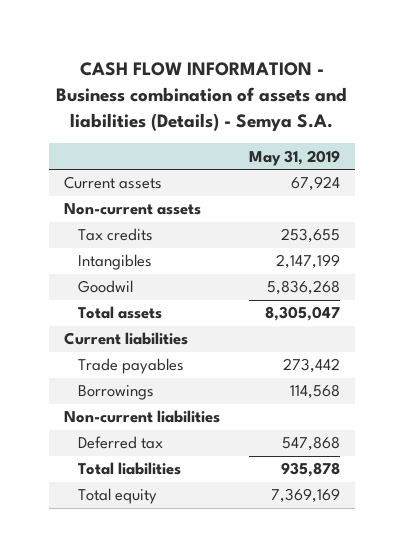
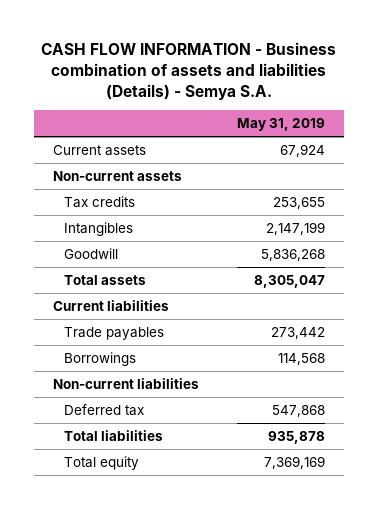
- Goodwil | 5,836,268
+ Goodwill | 5,836,268

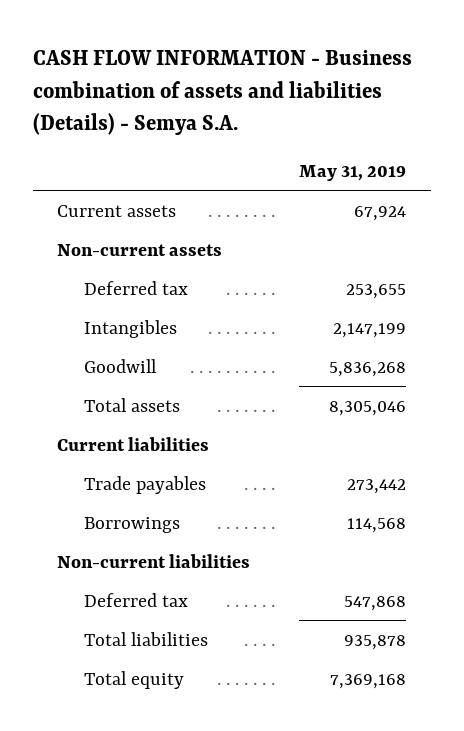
- Tax credits | 253,655
+ Deferred tax | 253,655
- Total assets | 8,305,047
+ Total assets | 8,305,046
- Total equity | 7,369,169
+ Total equity | 7,369,168

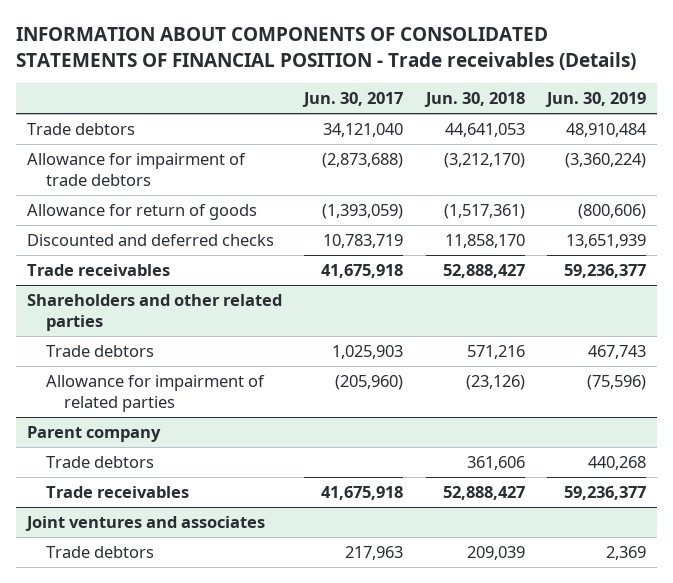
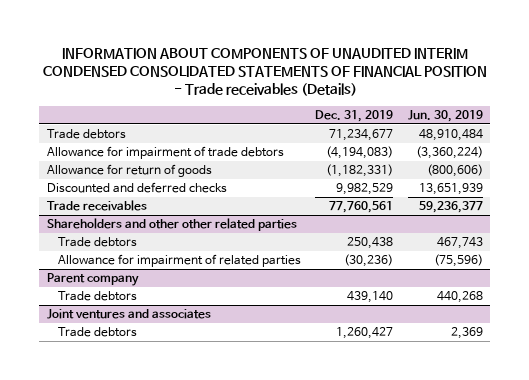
- INFORMATION ABOUT COMPONENTS OF CONSOLIDATED STATEMENTS OF FINANCIAL POSITION - Trade receivables (Details)
+ INFORMATION ABOUT COMPONENTS OF UNAUDITED INTERIM CONDENSED CONSOLIDATED STATEMENTS OF FINANCIAL POSITION - Trade receivables (Details)
- | Jun. 30, 2017 | Jun. 30, 2018 | Jun. 30, 2019
+ | Dec. 31, 2019 | Jun. 30, 2019
- Shareholders and other related parties
+ Shareholders and other other related parties
@ Parent company
- Trade receivables | 41,675,918 | 52,888,427 | 59,236,377

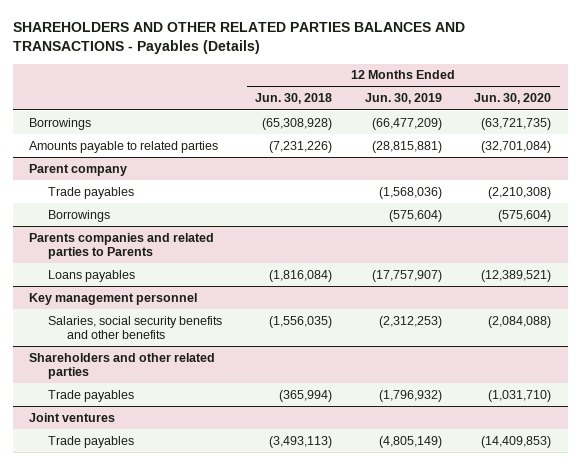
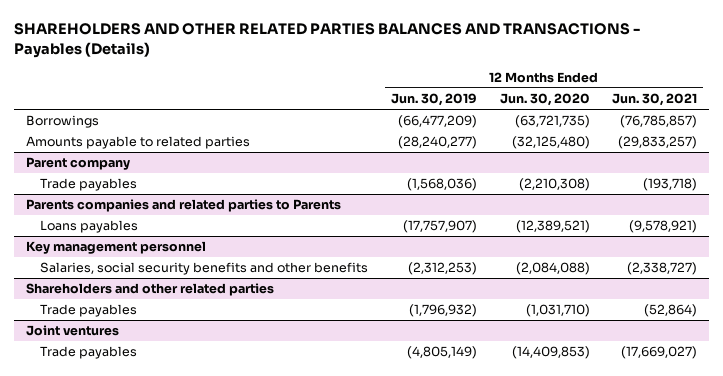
- | 12 Months Ended Jun. 30, 2018 | 12 Months Ended Jun. 30, 2019 | 12 Months Ended Jun. 30, 2020
+ | 12 Months Ended Jun. 30, 2019 | 12 Months Ended Jun. 30, 2020 | 12 Months Ended Jun. 30, 2021
- Amounts payable to related parties | (7,231,226) | (28,815,881) | (32,701,084)
+ Amounts payable to related parties | (28,240,277) | (32,125,480) | (29,833,257)
@ Parent company
- Borrowings | | (575,604) | (575,604)

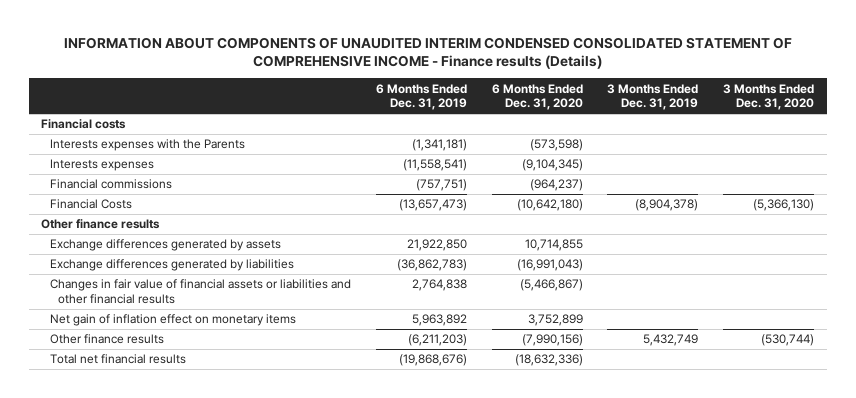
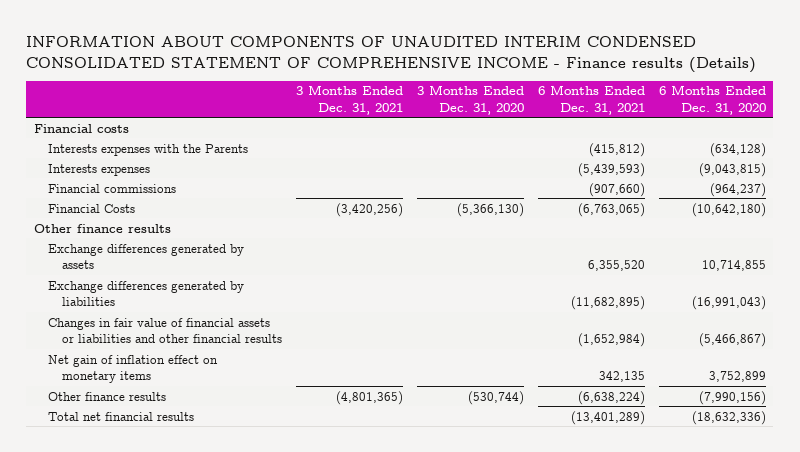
- | 6 Months Ended Dec. 31, 2019 | 6 Months Ended Dec. 31, 2020 | 3 Months Ended Dec. 31, 2019 | 3 Months Ended Dec. 31, 2020
+ | 3 Months Ended Dec. 31, 2021 | 3 Months Ended Dec. 31, 2020 | 6 Months Ended Dec. 31, 2021 | 6 Months Ended Dec. 31, 2020
- Interests expenses with the Parents | (1,341,181) | (573,598) | |
- Interests expenses | (11,558,541) | (9,104,345) | |
+ Interests expenses with the Parents | | | (415,812) | (634,128)
+ Interests expenses | | | (5,439,593) | (9,043,815)

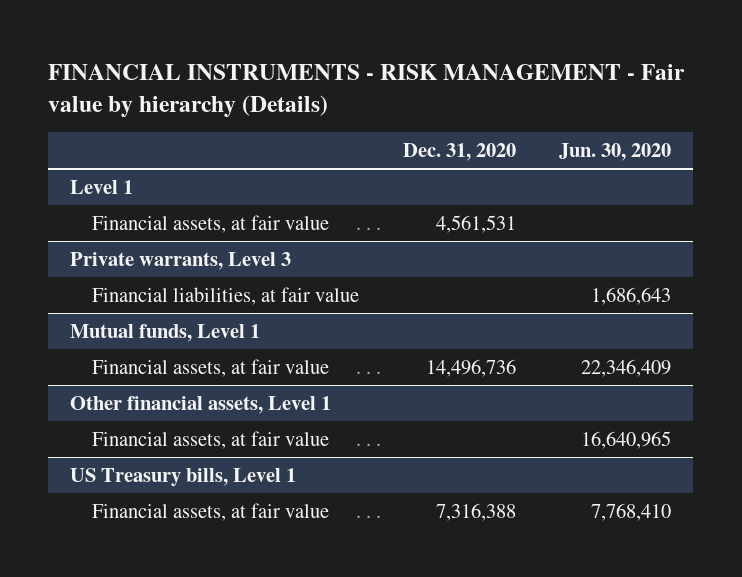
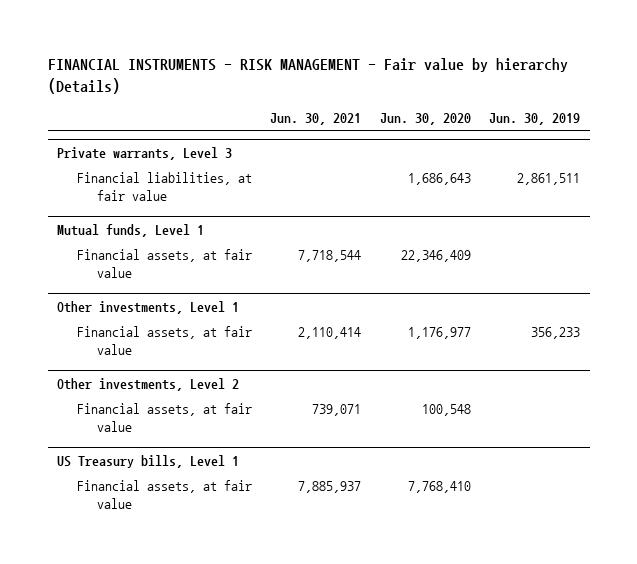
- | Dec. 31, 2020 | Jun. 30, 2020
+ | Jun. 30, 2021 | Jun. 30, 2020 | Jun. 30, 2019
- Level 1
- Financial assets, at fair value | 4,561,531 |
- Other financial assets, Level 1
- Financial assets, at fair value | | 16,640,965
+ Other investments, Level 1
+ Financial assets, at fair value | 2,110,414 | 1,176,977 | 356,233
+ Other investments, Level 2
+ Financial assets, at fair value | 739,071 | 100,548 |

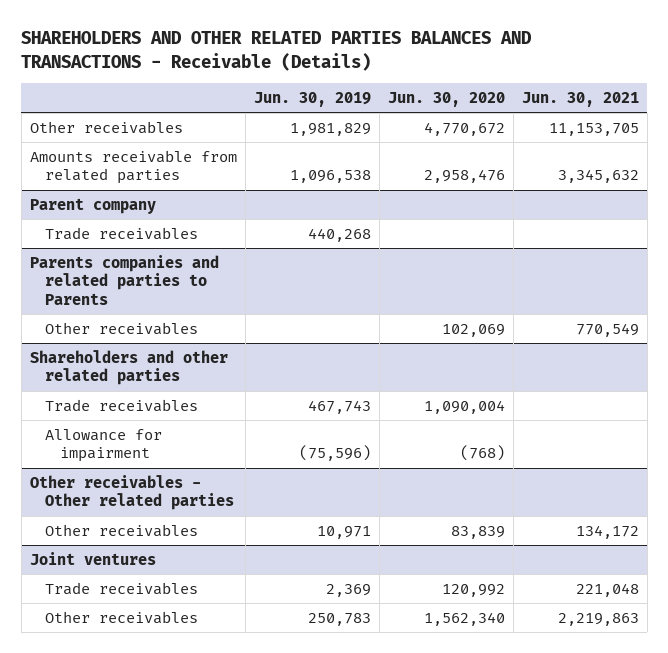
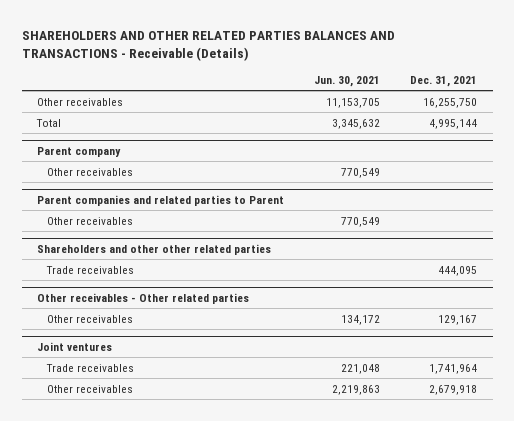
- | Jun. 30, 2019 | Jun. 30, 2020 | Jun. 30, 2021
+ | Jun. 30, 2021 | Dec. 31, 2021
- Amounts receivable from related parties | 1,096,538 | 2,958,476 | 3,345,632
+ Total | 3,345,632 | 4,995,144
@ Parent company
- Trade receivables | 440,268 | |
- Parents companies and related parties to Parents
- Shareholders and other related parties
+ Parent companies and related parties to Parent
+ Other receivables | 770,549 |
+ Shareholders and other other related parties
- Allowance for impairment | (75,596) | (768) |

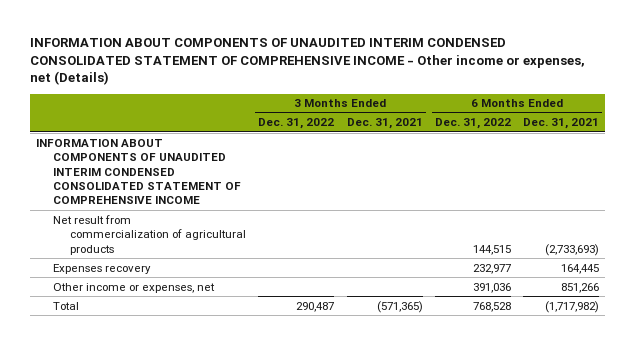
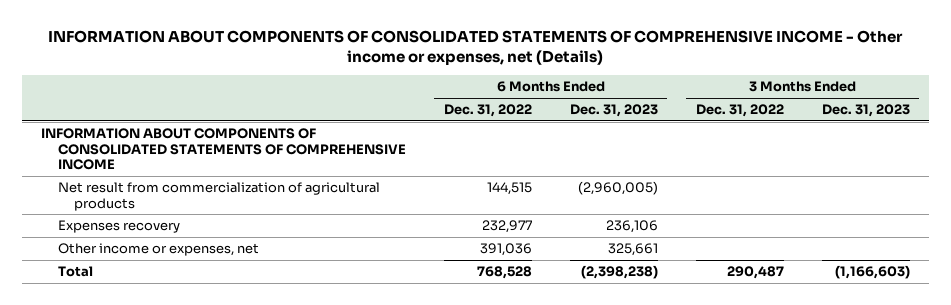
- INFORMATION ABOUT COMPONENTS OF UNAUDITED INTERIM CONDENSED CONSOLIDATED STATEMENT OF COMPREHENSIVE INCOME - Other income or expenses, net (Details)
+ INFORMATION ABOUT COMPONENTS OF CONSOLIDATED STATEMENTS OF COMPREHENSIVE INCOME - Other income or expenses, net (Details)
- | 3 Months Ended Dec. 31, 2022 | 3 Months Ended Dec. 31, 2021 | 6 Months Ended Dec. 31, 2022 | 6 Months Ended Dec. 31, 2021
+ | 6 Months Ended Dec. 31, 2022 | 6 Months Ended Dec. 31, 2023 | 3 Months Ended Dec. 31, 2022 | 3 Months Ended Dec. 31, 2023
- INFORMATION ABOUT COMPONENTS OF UNAUDITED INTERIM CONDENSED CONSOLIDATED STATEMENT OF COMPREHENSIVE INCOME
+ INFORMATION ABOUT COMPONENTS OF CONSOLIDATED STATEMENTS OF COMPREHENSIVE INCOME

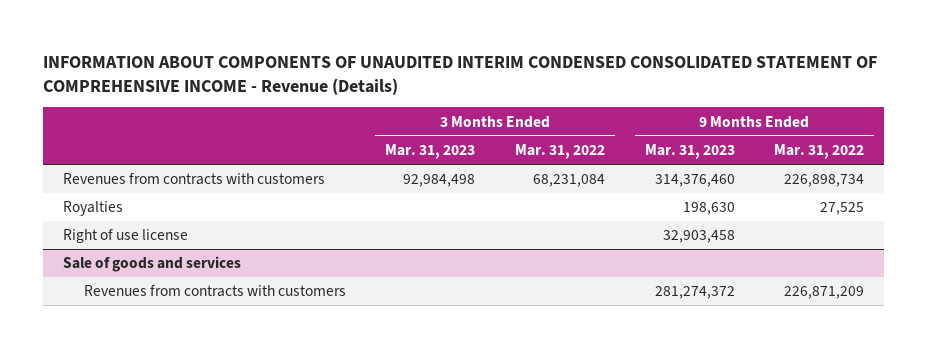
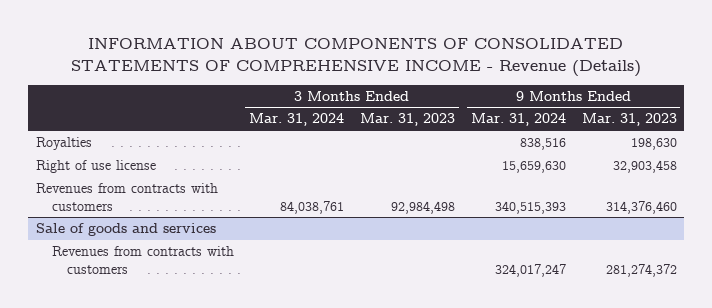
- INFORMATION ABOUT COMPONENTS OF UNAUDITED INTERIM CONDENSED CONSOLIDATED STATEMENT OF COMPREHENSIVE INCOME - Revenue (Details)
+ INFORMATION ABOUT COMPONENTS OF CONSOLIDATED STATEMENTS OF COMPREHENSIVE INCOME - Revenue (Details)
- | 3 Months Ended Mar. 31, 2023 | 3 Months Ended Mar. 31, 2022 | 9 Months Ended Mar. 31, 2023 | 9 Months Ended Mar. 31, 2022
+ | 3 Months Ended Mar. 31, 2024 | 3 Months Ended Mar. 31, 2023 | 9 Months Ended Mar. 31, 2024 | 9 Months Ended Mar. 31, 2023
moved down: Revenues from contracts with customers | 84,038,761 | 92,984,498 | 340,515,393 | 314,376,460

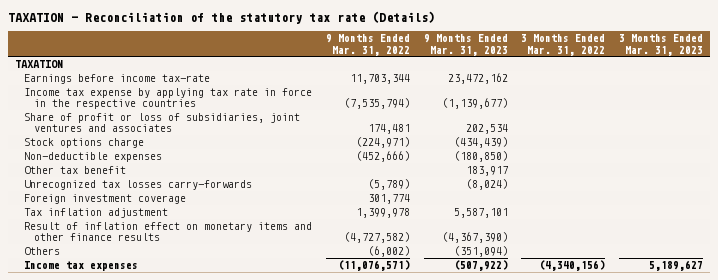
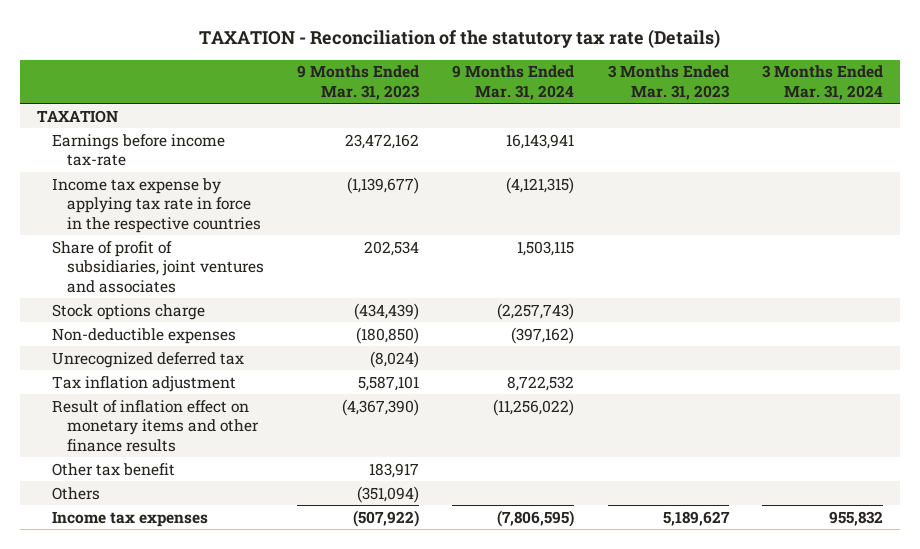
- | 9 Months Ended Mar. 31, 2022 | 9 Months Ended Mar. 31, 2023 | 3 Months Ended Mar. 31, 2022 | 3 Months Ended Mar. 31, 2023
+ | 9 Months Ended Mar. 31, 2023 | 9 Months Ended Mar. 31, 2024 | 3 Months Ended Mar. 31, 2023 | 3 Months Ended Mar. 31, 2024
- Share of profit or loss of subsidiaries, joint ventures and associates | 174,481 | 202,534 | |
+ Share of profit of subsidiaries, joint ventures and associates | 202,534 | 1,503,115 | |
- Unrecognized tax losses carry-forwards | (5,789) | (8,024) | |
- Foreign investment coverage | 301,774 | | |
+ Unrecognized deferred tax | (8,024) | | |
moved down: Other tax benefit | 183,917 | | |

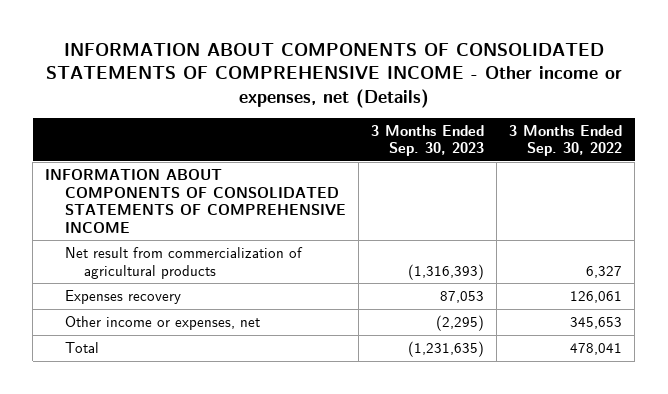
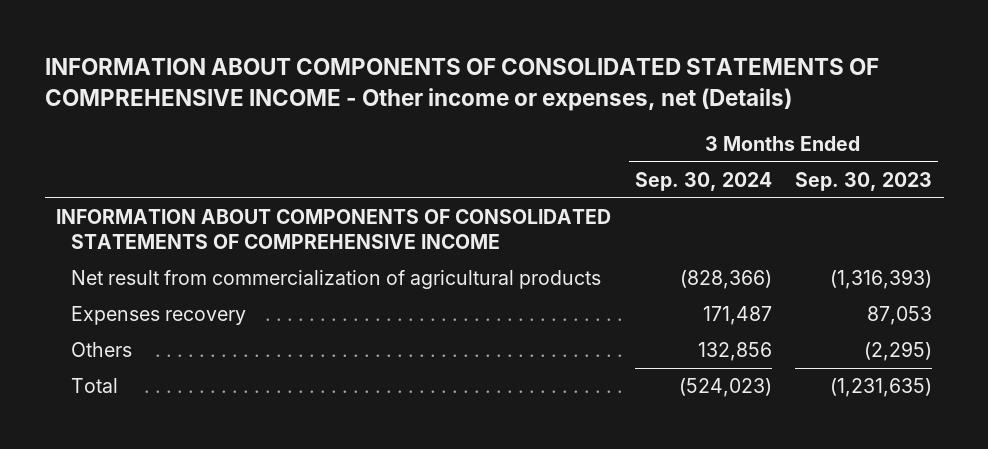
- | 3 Months Ended Sep. 30, 2023 | 3 Months Ended Sep. 30, 2022
+ | 3 Months Ended Sep. 30, 2024 | 3 Months Ended Sep. 30, 2023
- Other income or expenses, net | (2,295) | 345,653
+ Others | 132,856 | (2,295)

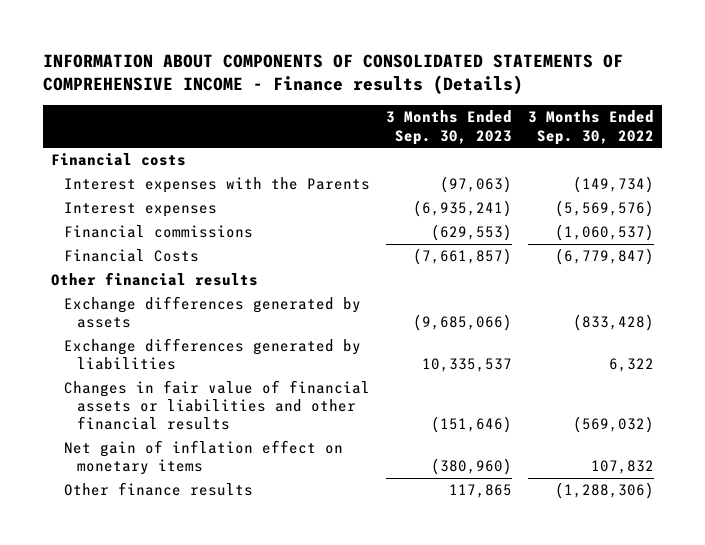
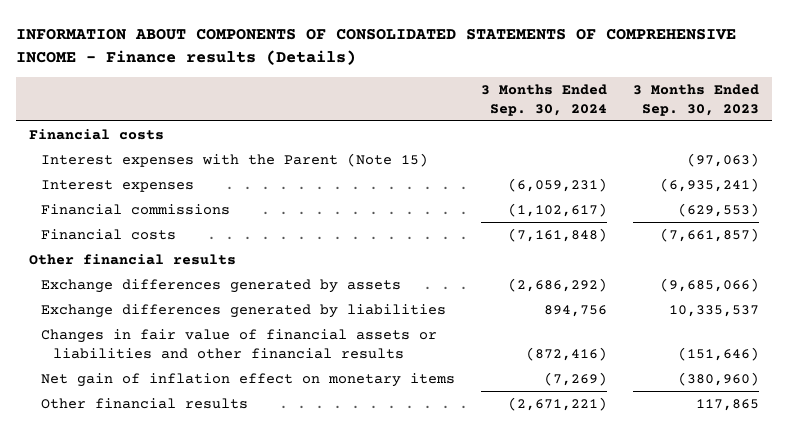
- | 3 Months Ended Sep. 30, 2023 | 3 Months Ended Sep. 30, 2022
+ | 3 Months Ended Sep. 30, 2024 | 3 Months Ended Sep. 30, 2023
- Interest expenses with the Parents | (97,063) | (149,734)
+ Interest expenses with the Parent (Note 15) | | (97,063)
- Financial Costs | (7,661,857) | (6,779,847)
+ Financial costs | (7,161,848) | (7,661,857)
- Other finance results | 117,865 | (1,288,306)
+ Other financial results | (2,671,221) | 117,865

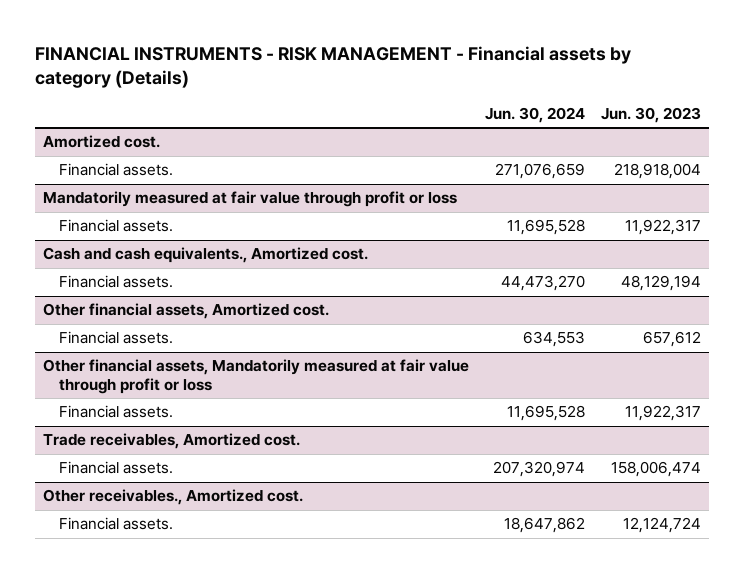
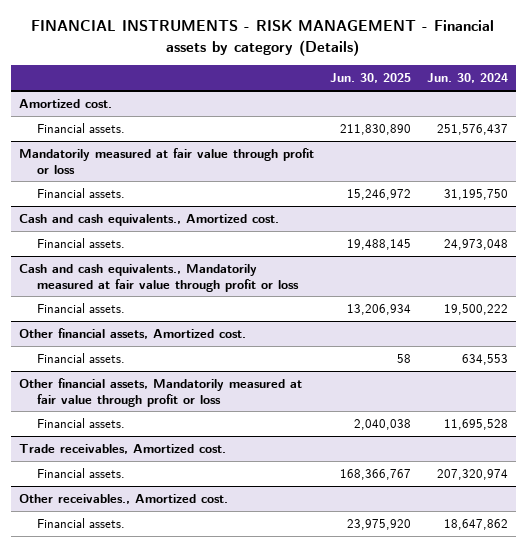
- | Jun. 30, 2024 | Jun. 30, 2023
+ | Jun. 30, 2025 | Jun. 30, 2024
@ Amortized cost.
- Financial assets. | 271,076,659 | 218,918,004
+ Financial assets. | 211,830,890 | 251,576,437
@ Mandatorily measured at fair value through profit or loss
- Financial assets. | 11,695,528 | 11,922,317
+ Financial assets. | 15,246,972 | 31,195,750
@ Cash and cash equivalents., Amortized cost.
- Financial assets. | 44,473,270 | 48,129,194
+ Financial assets. | 19,488,145 | 24,973,048
+ Cash and cash equivalents., Mandatorily measured at fair value through profit or loss
+ Financial assets. | 13,206,934 | 19,500,222

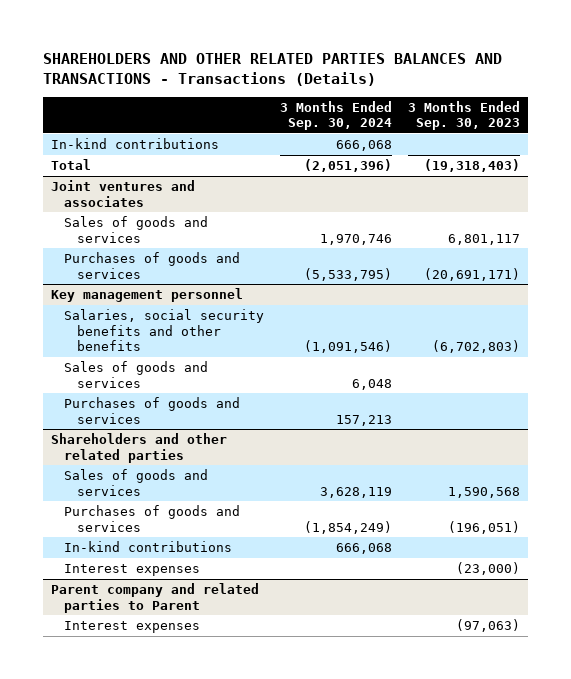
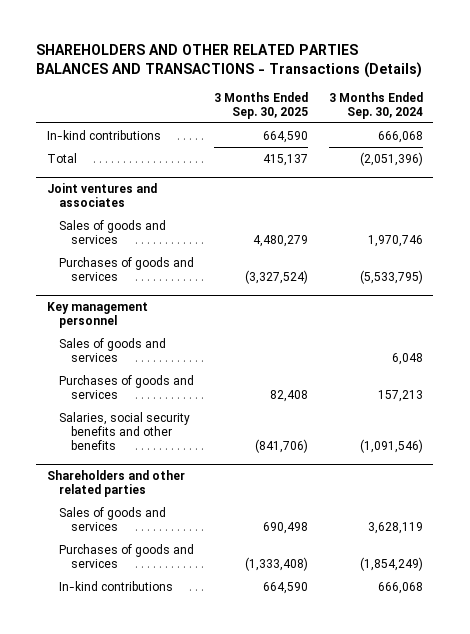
- | 3 Months Ended Sep. 30, 2024 | 3 Months Ended Sep. 30, 2023
+ | 3 Months Ended Sep. 30, 2025 | 3 Months Ended Sep. 30, 2024
@ Key management personnel
moved down: Salaries, social security benefits and other benefits | (841,706) | (1,091,546)
@ Shareholders and other related parties
- Interest expenses | | (23,000)
- Parent company and related parties to Parent
- Interest expenses | | (97,063)

